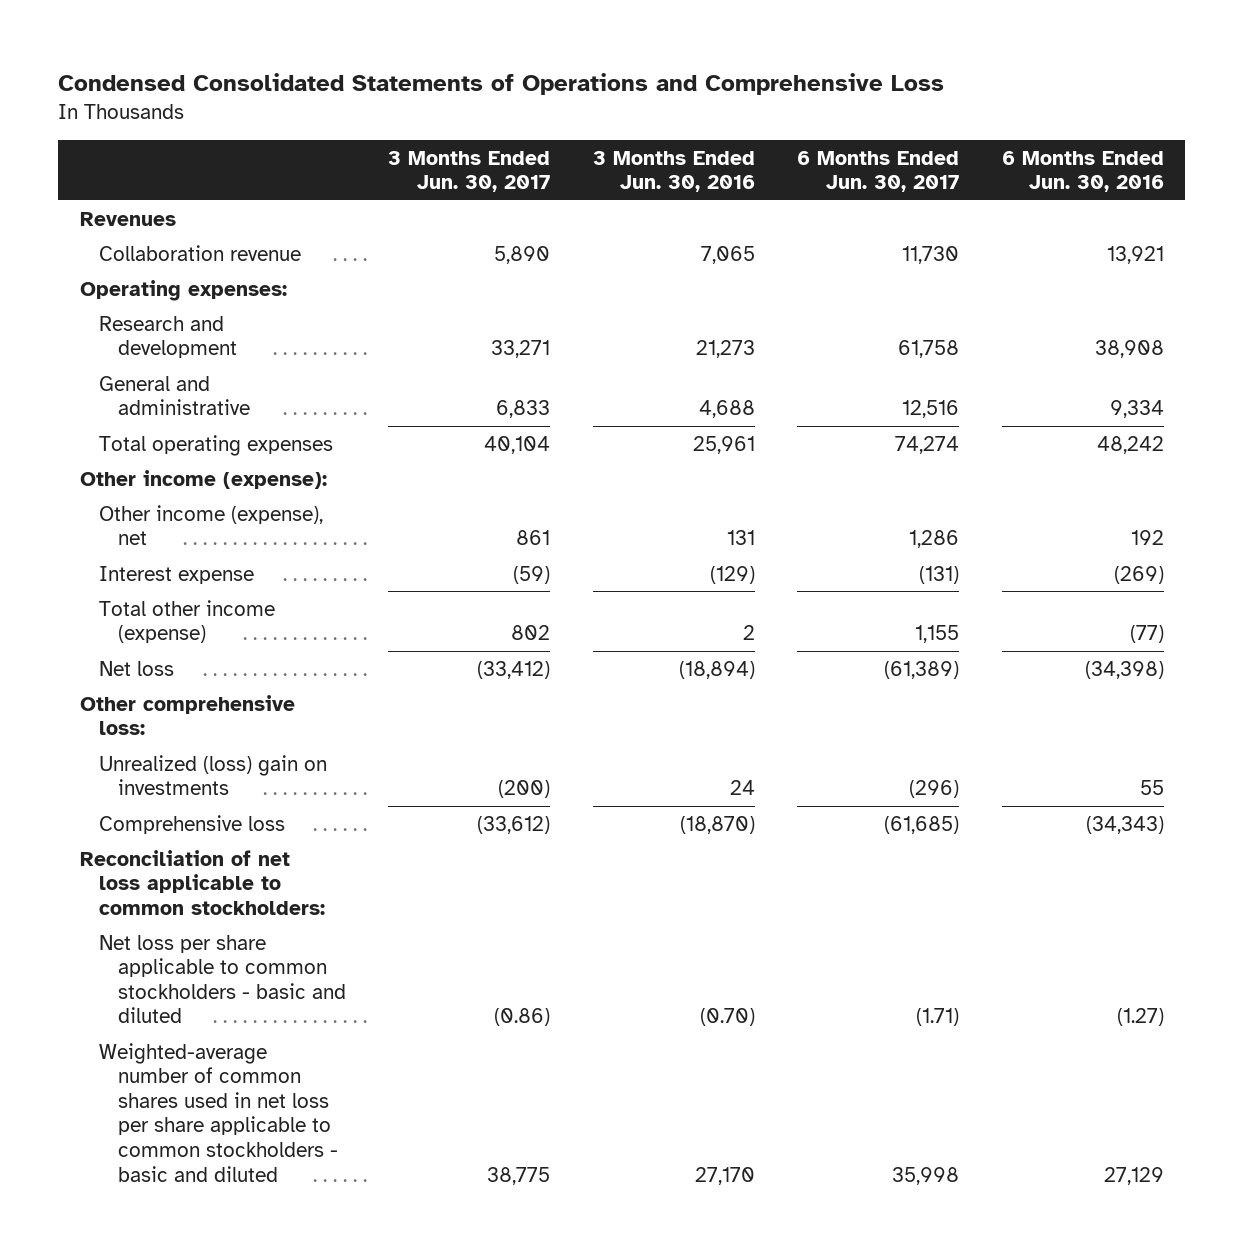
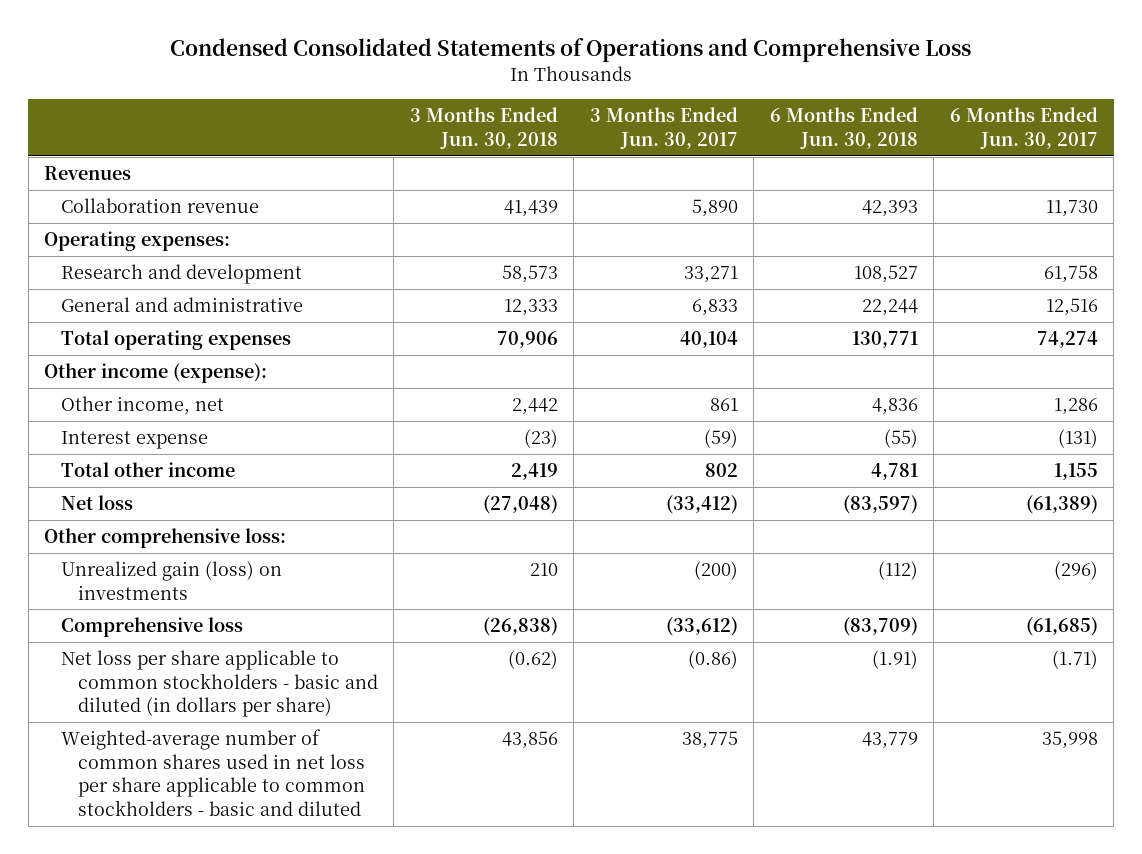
- | 3 Months Ended Jun. 30, 2017 | 3 Months Ended Jun. 30, 2016 | 6 Months Ended Jun. 30, 2017 | 6 Months Ended Jun. 30, 2016
+ | 3 Months Ended Jun. 30, 2018 | 3 Months Ended Jun. 30, 2017 | 6 Months Ended Jun. 30, 2018 | 6 Months Ended Jun. 30, 2017
- Other income (expense), net | 861 | 131 | 1,286 | 192
+ Other income, net | 2,442 | 861 | 4,836 | 1,286
- Total other income (expense) | 802 | 2 | 1,155 | (77)
+ Total other income | 2,419 | 802 | 4,781 | 1,155
- Unrealized (loss) gain on investments | (200) | 24 | (296) | 55
+ Unrealized gain (loss) on investments | 210 | (200) | (112) | (296)
- Reconciliation of net loss applicable to common stockholders:
- Net loss per share applicable to common stockholders - basic and diluted | (0.86) | (0.70) | (1.71) | (1.27)
+ Net loss per share applicable to common stockholders - basic and diluted (in dollars per share) | (0.62) | (0.86) | (1.91) | (1.71)

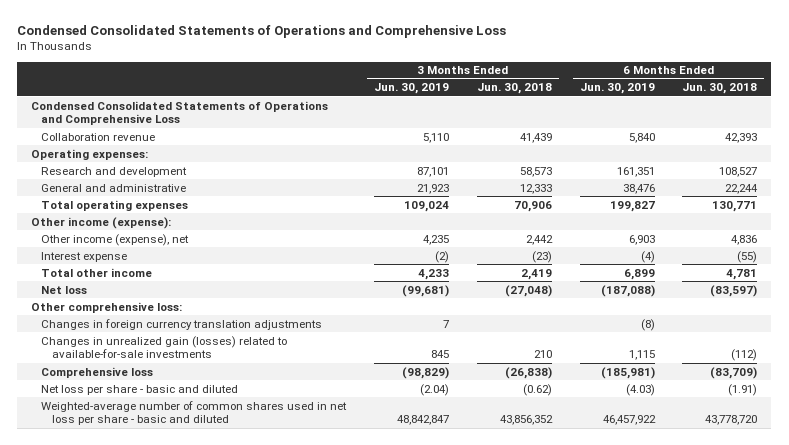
- | 3 Months Ended Jun. 30, 2018 | 3 Months Ended Jun. 30, 2017 | 6 Months Ended Jun. 30, 2018 | 6 Months Ended Jun. 30, 2017
+ | 3 Months Ended Jun. 30, 2019 | 3 Months Ended Jun. 30, 2018 | 6 Months Ended Jun. 30, 2019 | 6 Months Ended Jun. 30, 2018
- Revenues
+ Condensed Consolidated Statements of Operations and Comprehensive Loss
- Other income, net | 2,442 | 861 | 4,836 | 1,286
+ Other income (expense), net | 4,235 | 2,442 | 6,903 | 4,836
- Unrealized gain (loss) on investments | 210 | (200) | (112) | (296)
+ Changes in foreign currency translation adjustments | 7 | | (8) |
+ Changes in unrealized gain (losses) related to available-for-sale investments | 845 | 210 | 1,115 | (112)
- Net loss per share applicable to common stockholders - basic and diluted (in dollars per share) | (0.62) | (0.86) | (1.91) | (1.71)
- Weighted-average number of common shares used in net loss per share applicable to common stockholders - basic and diluted | 43,856 | 38,775 | 43,779 | 35,998
+ Net loss per share - basic and diluted | (2.04) | (0.62) | (4.03) | (1.91)
+ Weighted-average number of common shares used in net loss per share - basic and diluted | 48,842,847 | 43,856,352 | 46,457,922 | 43,778,720

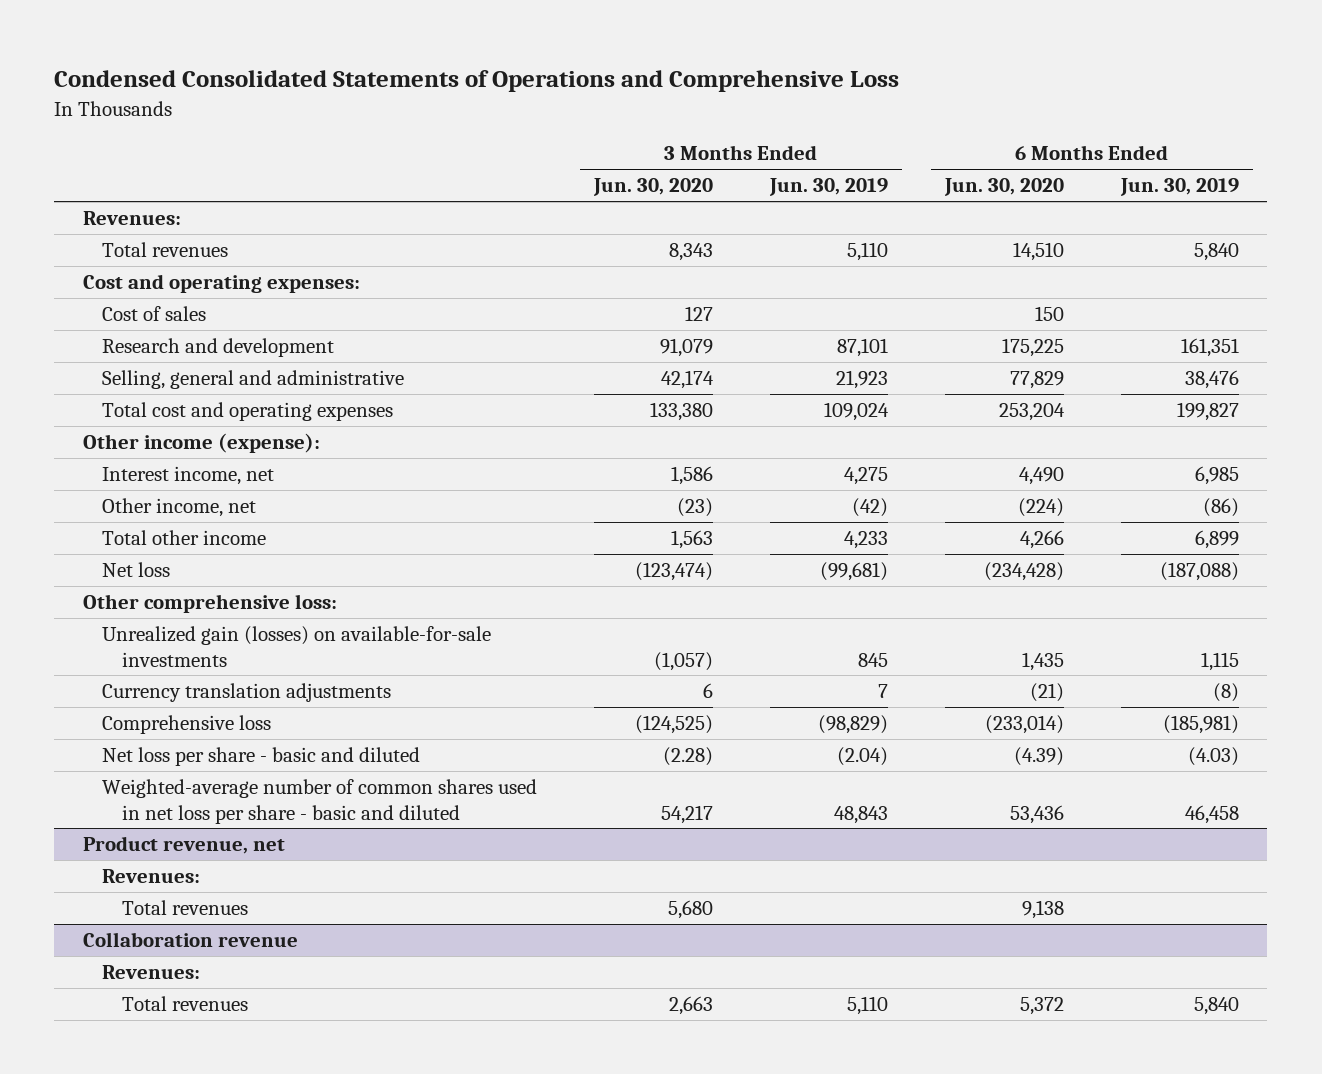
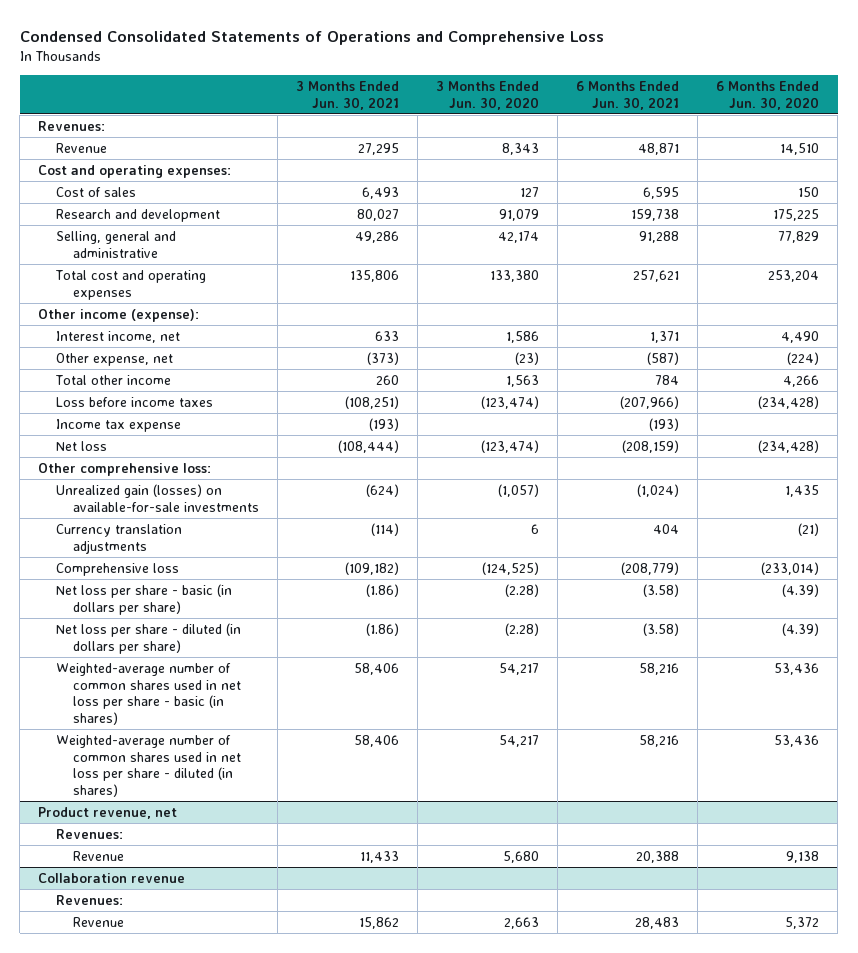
- | 3 Months Ended Jun. 30, 2020 | 3 Months Ended Jun. 30, 2019 | 6 Months Ended Jun. 30, 2020 | 6 Months Ended Jun. 30, 2019
+ | 3 Months Ended Jun. 30, 2021 | 3 Months Ended Jun. 30, 2020 | 6 Months Ended Jun. 30, 2021 | 6 Months Ended Jun. 30, 2020
- Total revenues | 8,343 | 5,110 | 14,510 | 5,840
+ Revenue | 27,295 | 8,343 | 48,871 | 14,510
- Other income, net | (23) | (42) | (224) | (86)
+ Other expense, net | (373) | (23) | (587) | (224)
+ Loss before income taxes | (108,251) | (123,474) | (207,966) | (234,428)
+ Income tax expense | (193) | | (193) |
- Net loss per share - basic and diluted | (2.28) | (2.04) | (4.39) | (4.03)
- Weighted-average number of common shares used in net loss per share - basic and diluted | 54,217 | 48,843 | 53,436 | 46,458
+ Net loss per share - basic (in dollars per share) | (1.86) | (2.28) | (3.58) | (4.39)
+ Net loss per share - diluted (in dollars per share) | (1.86) | (2.28) | (3.58) | (4.39)
+ Weighted-average number of common shares used in net loss per share - basic (in shares) | 58,406 | 54,217 | 58,216 | 53,436
+ Weighted-average number of common shares used in net loss per share - diluted (in shares) | 58,406 | 54,217 | 58,216 | 53,436
@ Product revenue, net
- Total revenues | 5,680 | | 9,138 |
+ Revenue | 11,433 | 5,680 | 20,388 | 9,138
@ Collaboration revenue
- Total revenues | 2,663 | 5,110 | 5,372 | 5,840
+ Revenue | 15,862 | 2,663 | 28,483 | 5,372

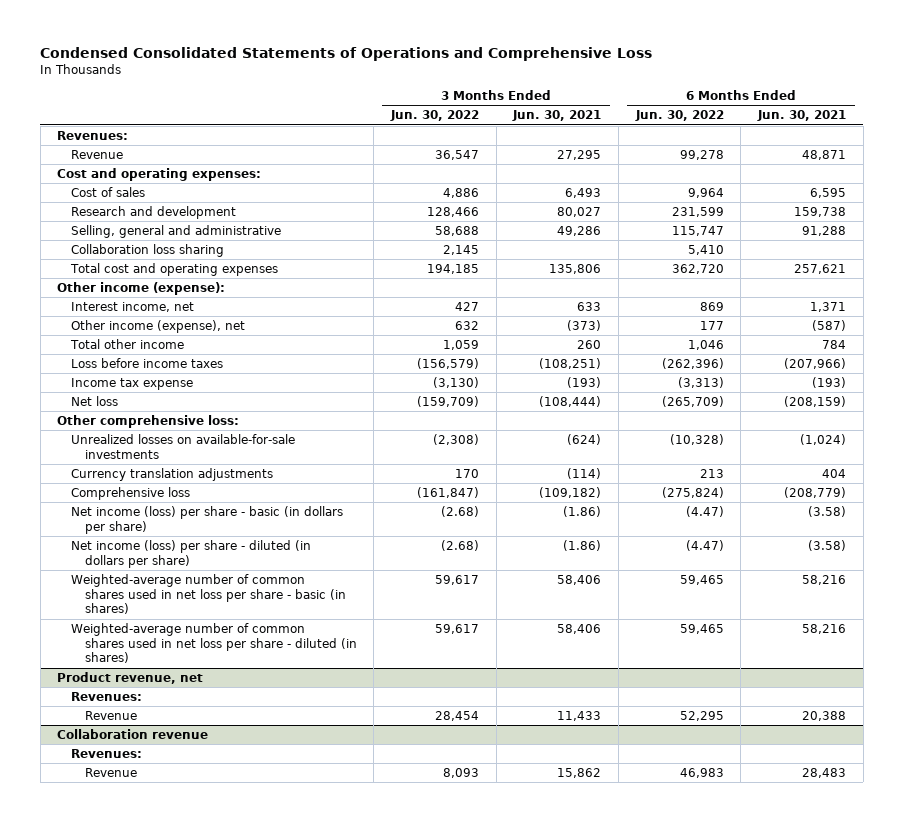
- | 3 Months Ended Jun. 30, 2021 | 3 Months Ended Jun. 30, 2020 | 6 Months Ended Jun. 30, 2021 | 6 Months Ended Jun. 30, 2020
+ | 3 Months Ended Jun. 30, 2022 | 3 Months Ended Jun. 30, 2021 | 6 Months Ended Jun. 30, 2022 | 6 Months Ended Jun. 30, 2021
+ Collaboration loss sharing | 2,145 | | 5,410 |
- Other expense, net | (373) | (23) | (587) | (224)
+ Other income (expense), net | 632 | (373) | 177 | (587)
- Unrealized gain (losses) on available-for-sale investments | (624) | (1,057) | (1,024) | 1,435
+ Unrealized losses on available-for-sale investments | (2,308) | (624) | (10,328) | (1,024)
- Net loss per share - basic (in dollars per share) | (1.86) | (2.28) | (3.58) | (4.39)
- Net loss per share - diluted (in dollars per share) | (1.86) | (2.28) | (3.58) | (4.39)
+ Net income (loss) per share - basic (in dollars per share) | (2.68) | (1.86) | (4.47) | (3.58)
+ Net income (loss) per share - diluted (in dollars per share) | (2.68) | (1.86) | (4.47) | (3.58)

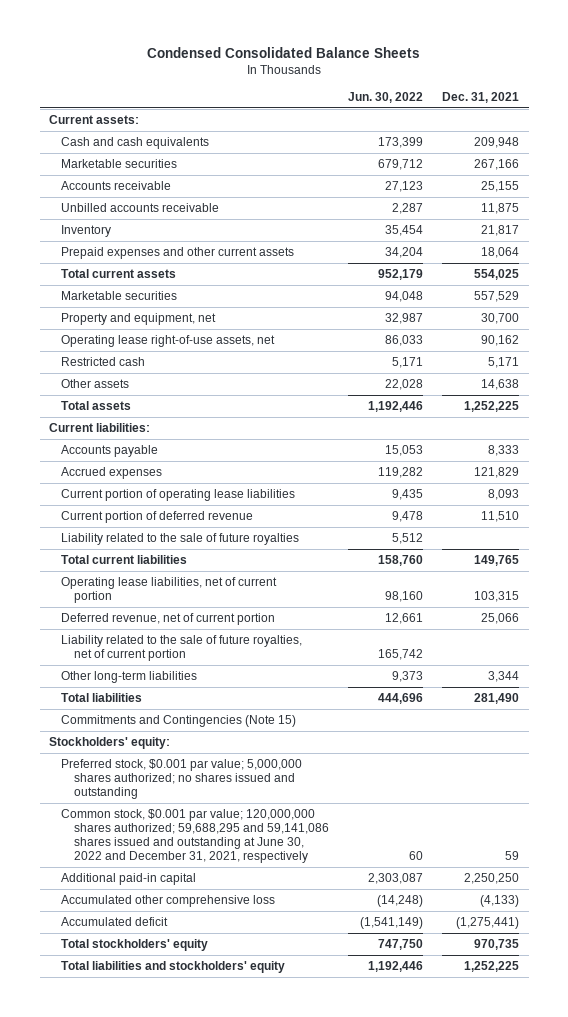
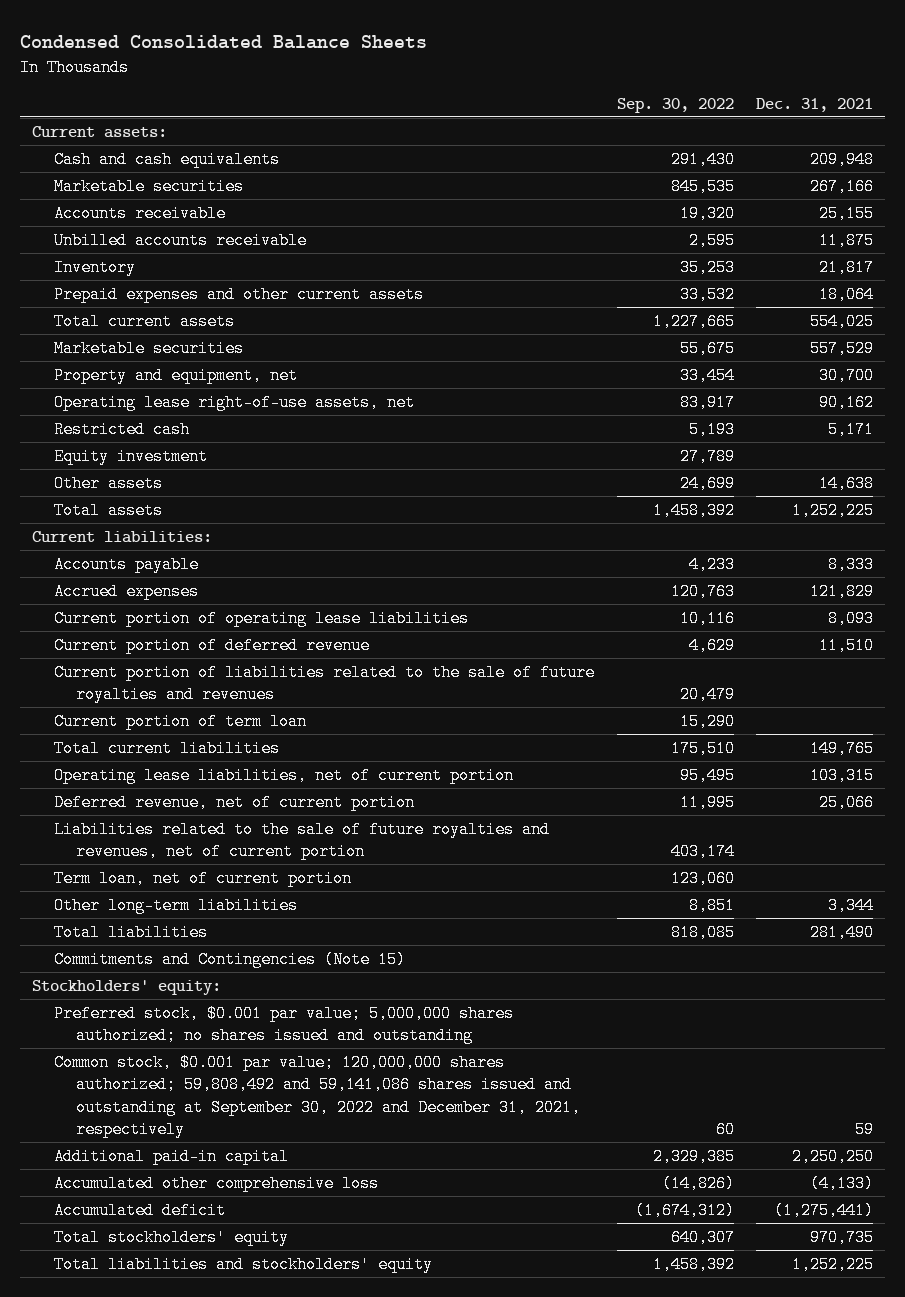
- | Jun. 30, 2022 | Dec. 31, 2021
+ | Sep. 30, 2022 | Dec. 31, 2021
+ Equity investment | 27,789 |
- Liability related to the sale of future royalties | 5,512 |
+ Current portion of liabilities related to the sale of future royalties and revenues | 20,479 |
+ Current portion of term loan | 15,290 |
- Liability related to the sale of future royalties, net of current portion | 165,742 |
+ Liabilities related to the sale of future royalties and revenues, net of current portion | 403,174 |
+ Term loan, net of current portion | 123,060 |
- Common stock, $0.001 par value; 120,000,000 shares authorized; 59,688,295 and 59,141,086 shares issued and outstanding at June 30, 2022 and December 31, 2021, respectively | 60 | 59
+ Common stock, $0.001 par value; 120,000,000 shares authorized; 59,808,492 and 59,141,086 shares issued and outstanding at September 30, 2022 and December 31, 2021, respectively | 60 | 59

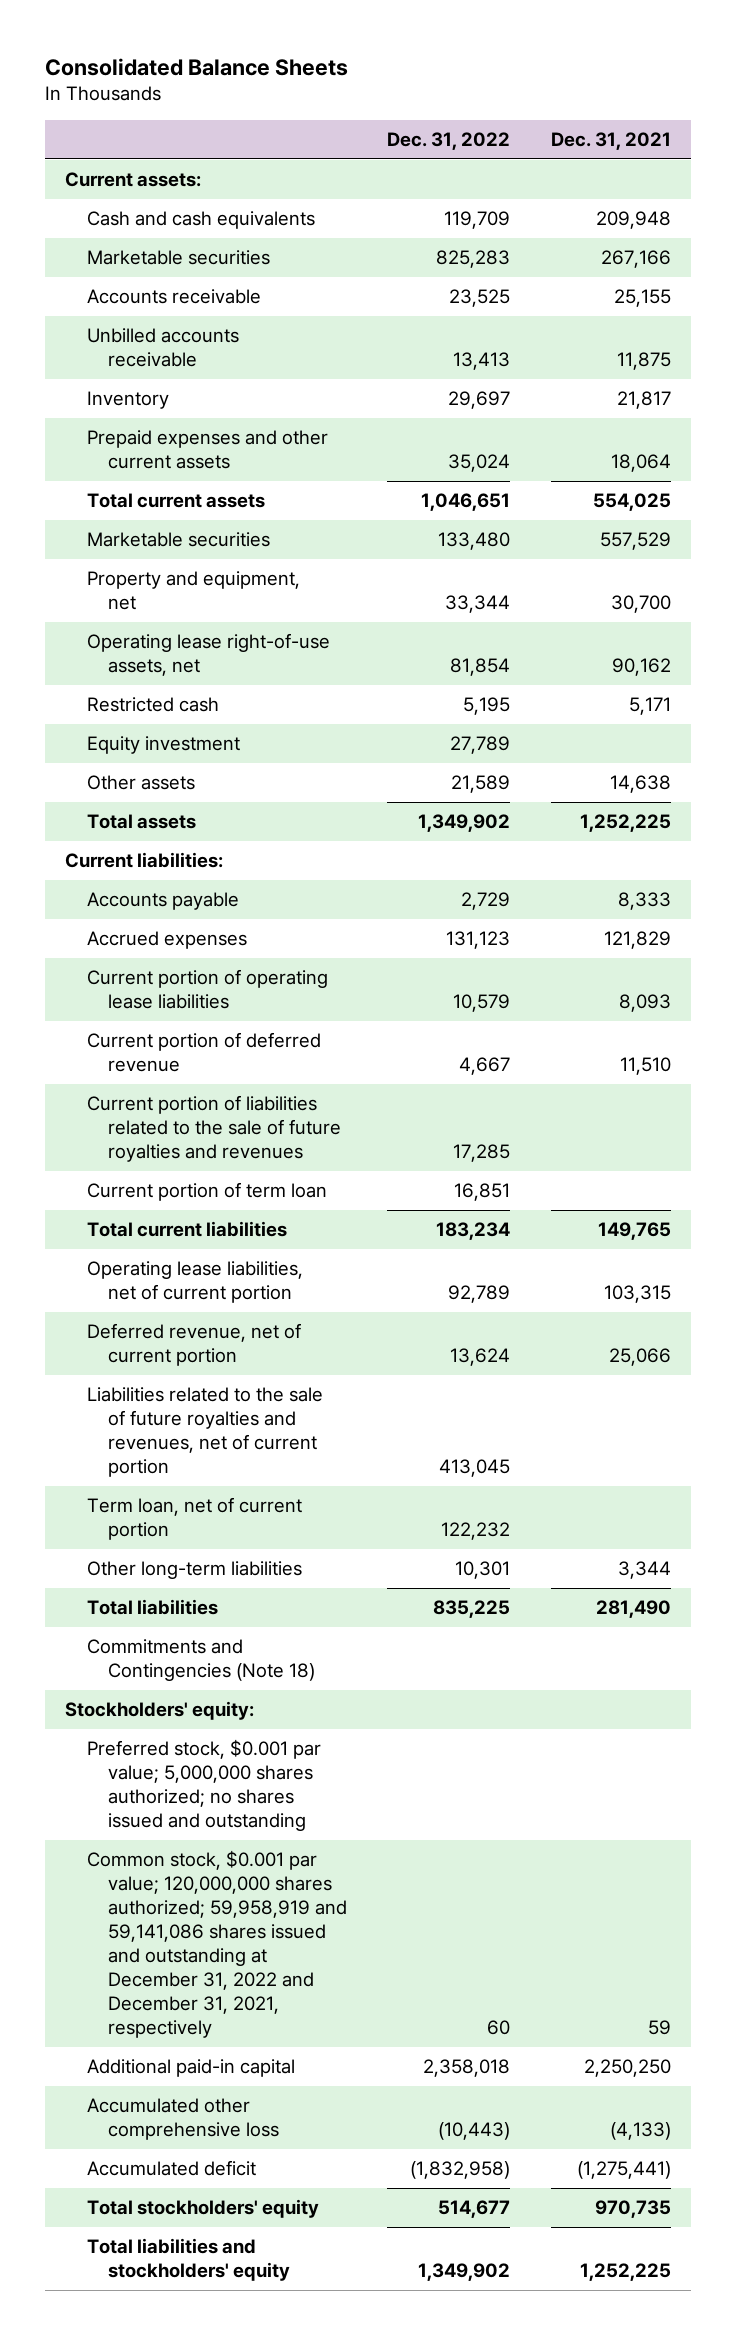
- Condensed Consolidated Balance Sheets
+ Consolidated Balance Sheets
- | Sep. 30, 2022 | Dec. 31, 2021
+ | Dec. 31, 2022 | Dec. 31, 2021
- Commitments and Contingencies (Note 15)
+ Commitments and Contingencies (Note 18)
- Common stock, $0.001 par value; 120,000,000 shares authorized; 59,808,492 and 59,141,086 shares issued and outstanding at September 30, 2022 and December 31, 2021, respectively | 60 | 59
+ Common stock, $0.001 par value; 120,000,000 shares authorized; 59,958,919 and 59,141,086 shares issued and outstanding at December 31, 2022 and December 31, 2021, respectively | 60 | 59

